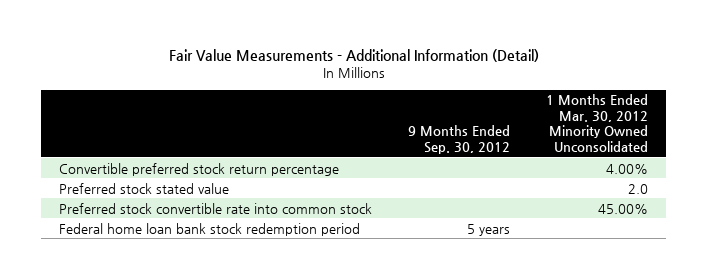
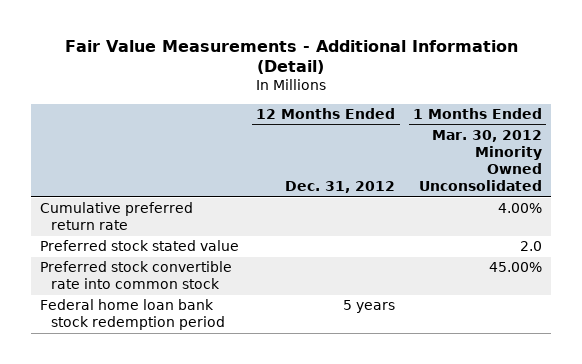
- | 9 Months Ended Sep. 30, 2012 | 1 Months Ended Mar. 30, 2012 Minority Owned Unconsolidated
+ | 12 Months Ended Dec. 31, 2012 | 1 Months Ended Mar. 30, 2012 Minority Owned Unconsolidated
- Convertible preferred stock return percentage | | 4.00%
+ Cumulative preferred return rate | | 4.00%

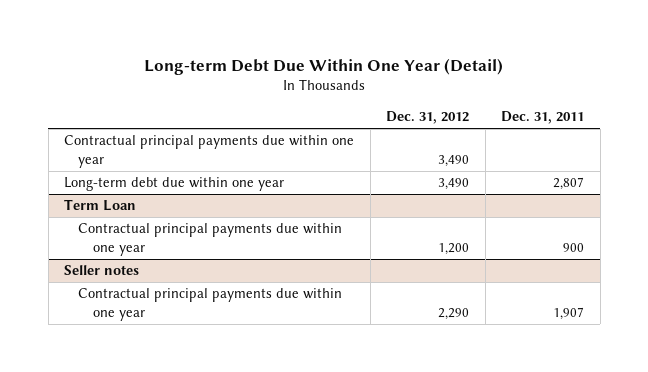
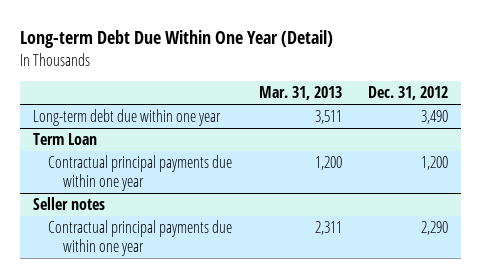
- | Dec. 31, 2012 | Dec. 31, 2011
+ | Mar. 31, 2013 | Dec. 31, 2012
- Contractual principal payments due within one year | 3,490 |

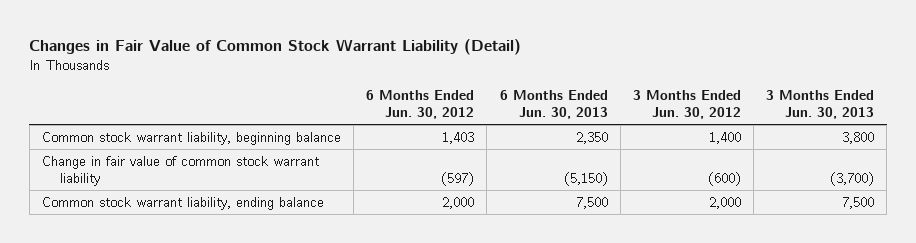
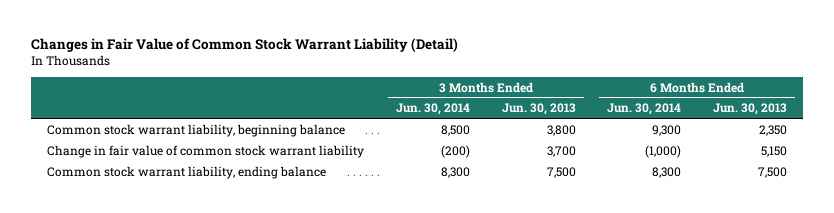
- | 6 Months Ended Jun. 30, 2012 | 6 Months Ended Jun. 30, 2013 | 3 Months Ended Jun. 30, 2012 | 3 Months Ended Jun. 30, 2013
+ | 3 Months Ended Jun. 30, 2014 | 3 Months Ended Jun. 30, 2013 | 6 Months Ended Jun. 30, 2014 | 6 Months Ended Jun. 30, 2013
- Change in fair value of common stock warrant liability | (597) | (5,150) | (600) | (3,700)
+ Change in fair value of common stock warrant liability | (200) | 3,700 | (1,000) | 5,150

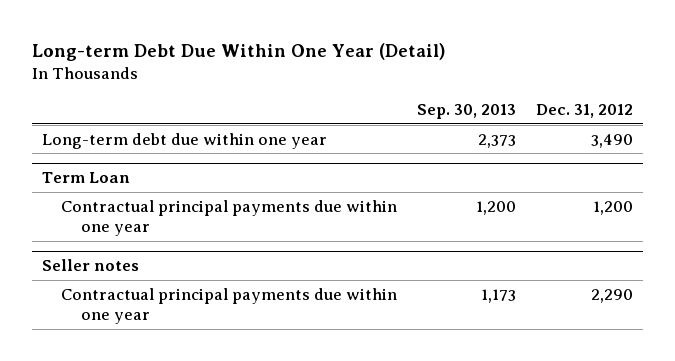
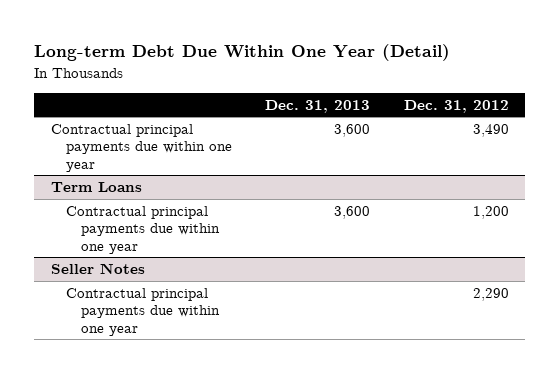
- | Sep. 30, 2013 | Dec. 31, 2012
+ | Dec. 31, 2013 | Dec. 31, 2012
- Long-term debt due within one year | 2,373 | 3,490
- Term Loan
+ Contractual principal payments due within one year | 3,600 | 3,490
+ Term Loans
- Seller notes
+ Seller Notes

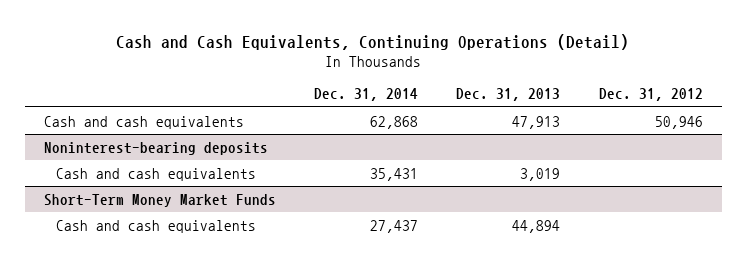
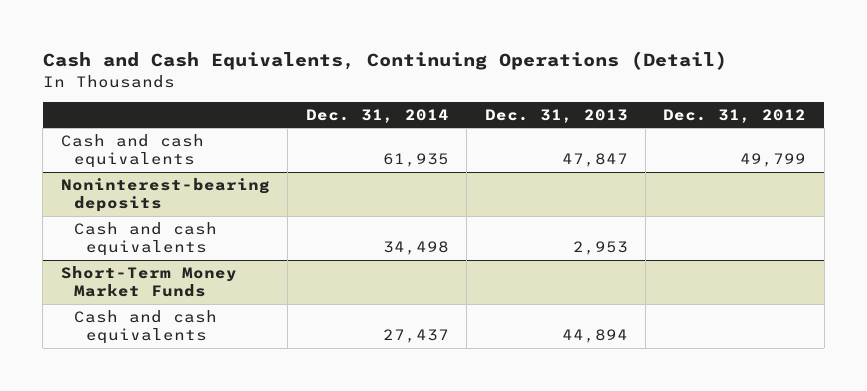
- Cash and cash equivalents | 62,868 | 47,913 | 50,946
+ Cash and cash equivalents | 61,935 | 47,847 | 49,799
@ Noninterest-bearing deposits
- Cash and cash equivalents | 35,431 | 3,019 |
+ Cash and cash equivalents | 34,498 | 2,953 |

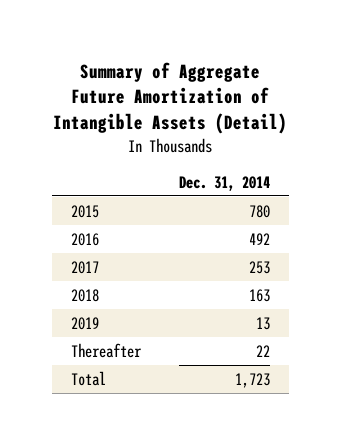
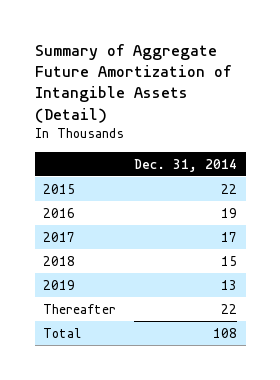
- 2015 | 780
- 2016 | 492
- 2017 | 253
- 2018 | 163
+ 2015 | 22
+ 2016 | 19
+ 2017 | 17
+ 2018 | 15
- Total | 1,723
+ Total | 108

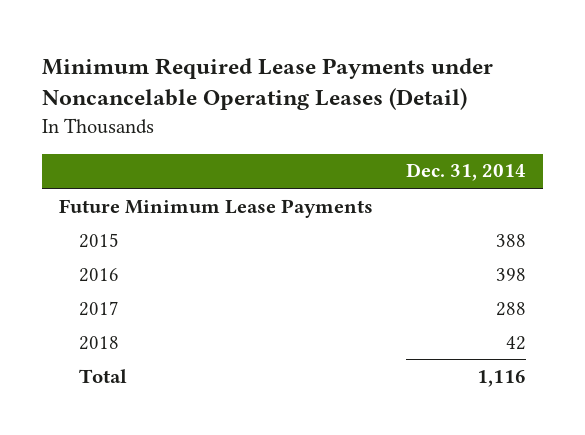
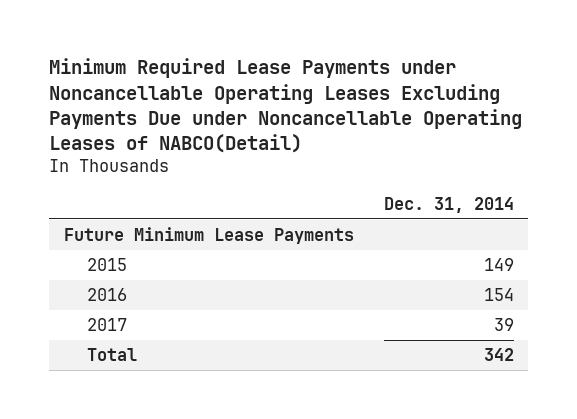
- Minimum Required Lease Payments under Noncancelable Operating Leases (Detail)
+ Minimum Required Lease Payments under Noncancellable Operating Leases Excluding Payments Due under Noncancellable Operating Leases of NABCO(Detail)
- 2015 | 388
- 2016 | 398
- 2017 | 288
- 2018 | 42
- Total | 1,116
+ 2015 | 149
+ 2016 | 154
+ 2017 | 39
+ Total | 342

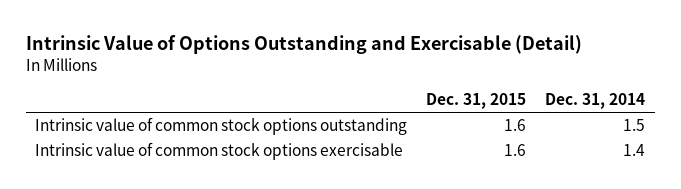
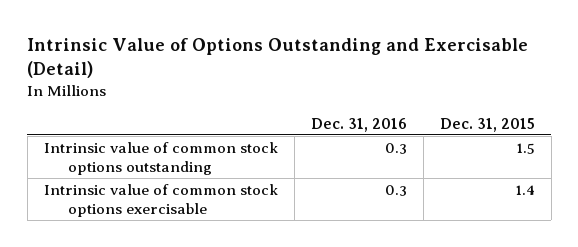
- | Dec. 31, 2015 | Dec. 31, 2014
+ | Dec. 31, 2016 | Dec. 31, 2015
- Intrinsic value of common stock options outstanding | 1.6 | 1.5
- Intrinsic value of common stock options exercisable | 1.6 | 1.4
+ Intrinsic value of common stock options outstanding | 0.3 | 1.5
+ Intrinsic value of common stock options exercisable | 0.3 | 1.4

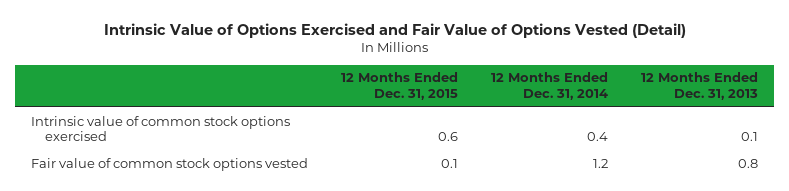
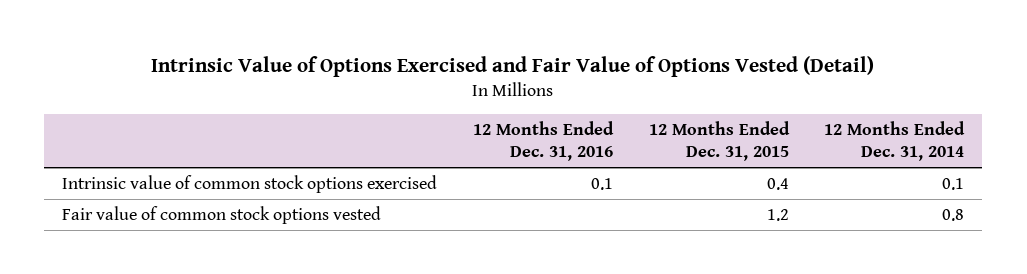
- | 12 Months Ended Dec. 31, 2015 | 12 Months Ended Dec. 31, 2014 | 12 Months Ended Dec. 31, 2013
+ | 12 Months Ended Dec. 31, 2016 | 12 Months Ended Dec. 31, 2015 | 12 Months Ended Dec. 31, 2014
- Intrinsic value of common stock options exercised | 0.6 | 0.4 | 0.1
- Fair value of common stock options vested | 0.1 | 1.2 | 0.8
+ Intrinsic value of common stock options exercised | 0.1 | 0.4 | 0.1
+ Fair value of common stock options vested | | 1.2 | 0.8

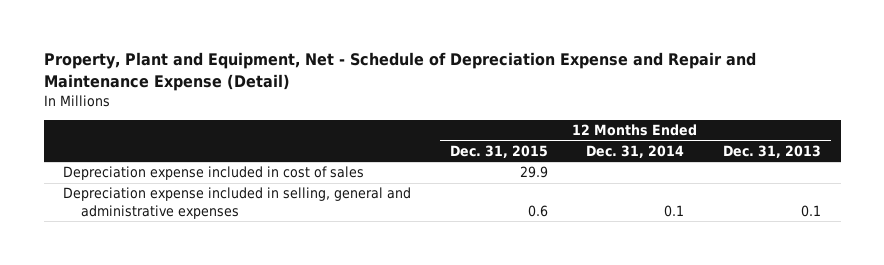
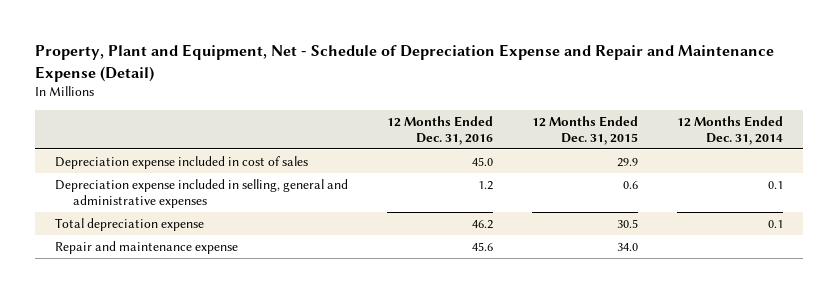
- | 12 Months Ended Dec. 31, 2015 | 12 Months Ended Dec. 31, 2014 | 12 Months Ended Dec. 31, 2013
+ | 12 Months Ended Dec. 31, 2016 | 12 Months Ended Dec. 31, 2015 | 12 Months Ended Dec. 31, 2014
+ Total depreciation expense | 46.2 | 30.5 | 0.1
+ Repair and maintenance expense | 45.6 | 34.0 |

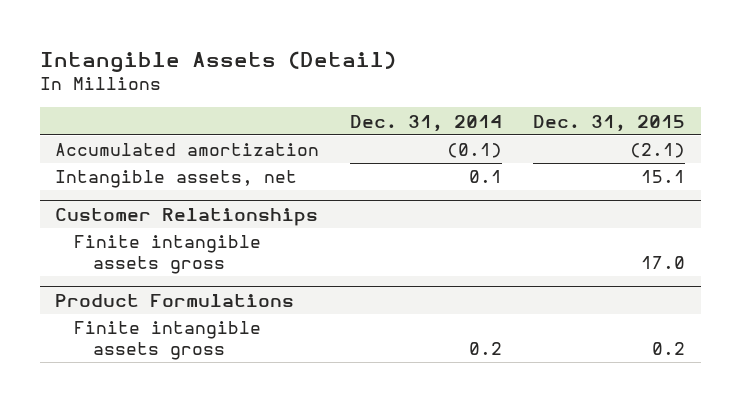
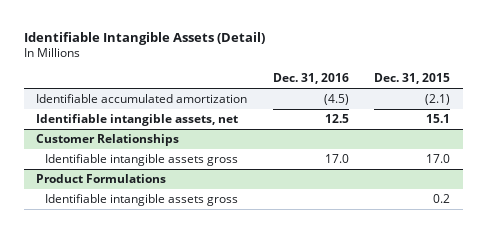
- Intangible Assets (Detail)
+ Identifiable Intangible Assets (Detail)
- | Dec. 31, 2014 | Dec. 31, 2015
+ | Dec. 31, 2016 | Dec. 31, 2015
- Accumulated amortization | (0.1) | (2.1)
- Intangible assets, net | 0.1 | 15.1
+ Identifiable accumulated amortization | (4.5) | (2.1)
+ Identifiable intangible assets, net | 12.5 | 15.1
@ Customer Relationships
- Finite intangible assets gross | | 17.0
+ Identifiable intangible assets gross | 17.0 | 17.0
@ Product Formulations
- Finite intangible assets gross | 0.2 | 0.2
+ Identifiable intangible assets gross | | 0.2

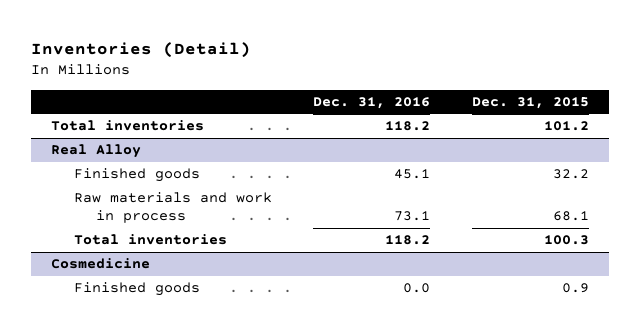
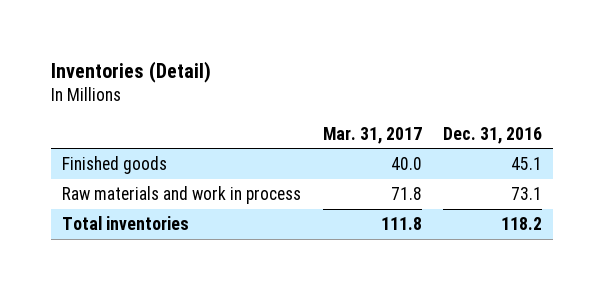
- | Dec. 31, 2016 | Dec. 31, 2015
+ | Mar. 31, 2017 | Dec. 31, 2016
- Total inventories | 118.2 | 101.2
- Real Alloy
- Cosmedicine
- Finished goods | 0.0 | 0.9

